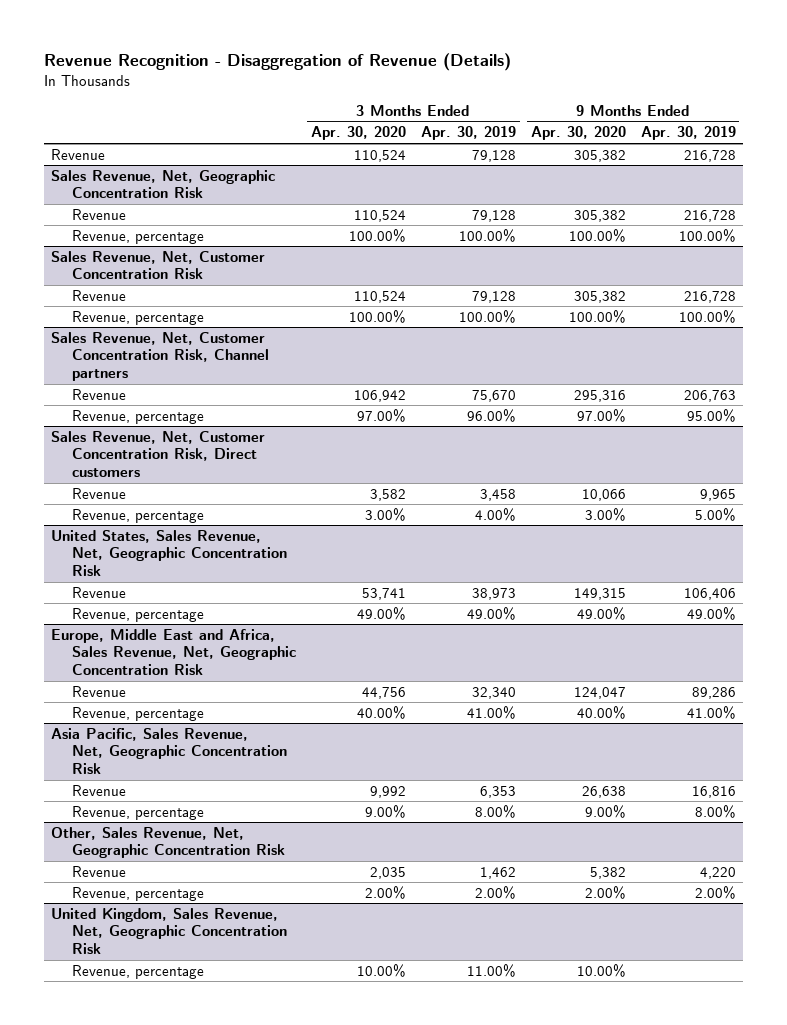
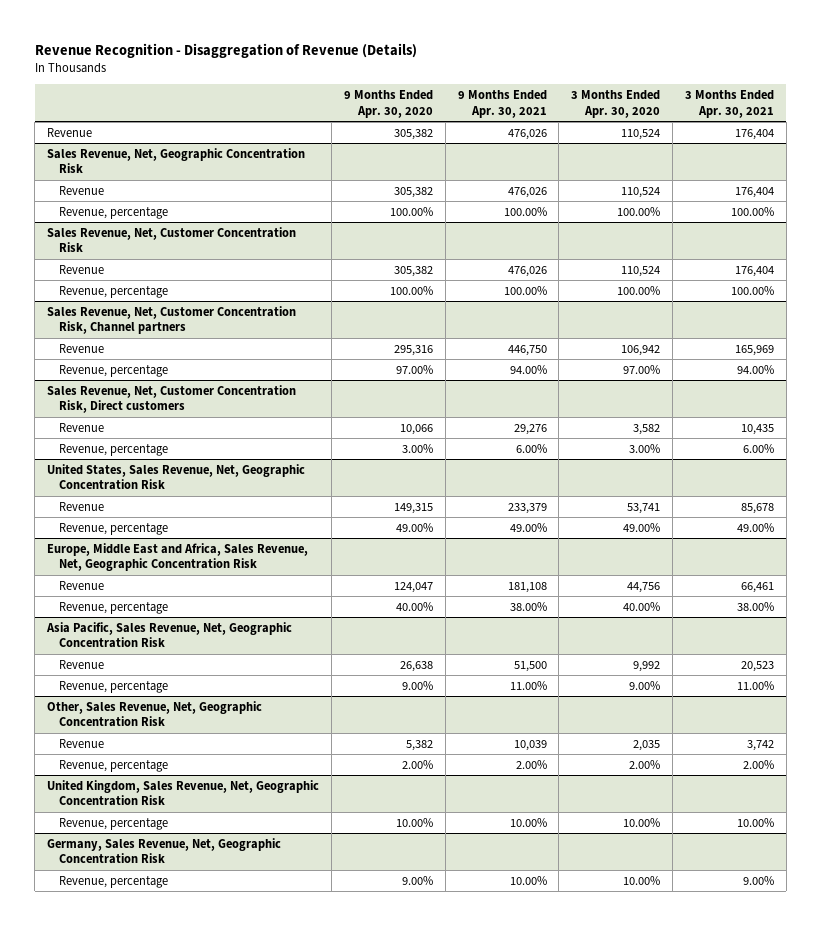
- | 3 Months Ended Apr. 30, 2020 | 3 Months Ended Apr. 30, 2019 | 9 Months Ended Apr. 30, 2020 | 9 Months Ended Apr. 30, 2019
+ | 9 Months Ended Apr. 30, 2020 | 9 Months Ended Apr. 30, 2021 | 3 Months Ended Apr. 30, 2020 | 3 Months Ended Apr. 30, 2021
+ Germany, Sales Revenue, Net, Geographic Concentration Risk
+ Revenue, percentage | 9.00% | 10.00% | 10.00% | 9.00%

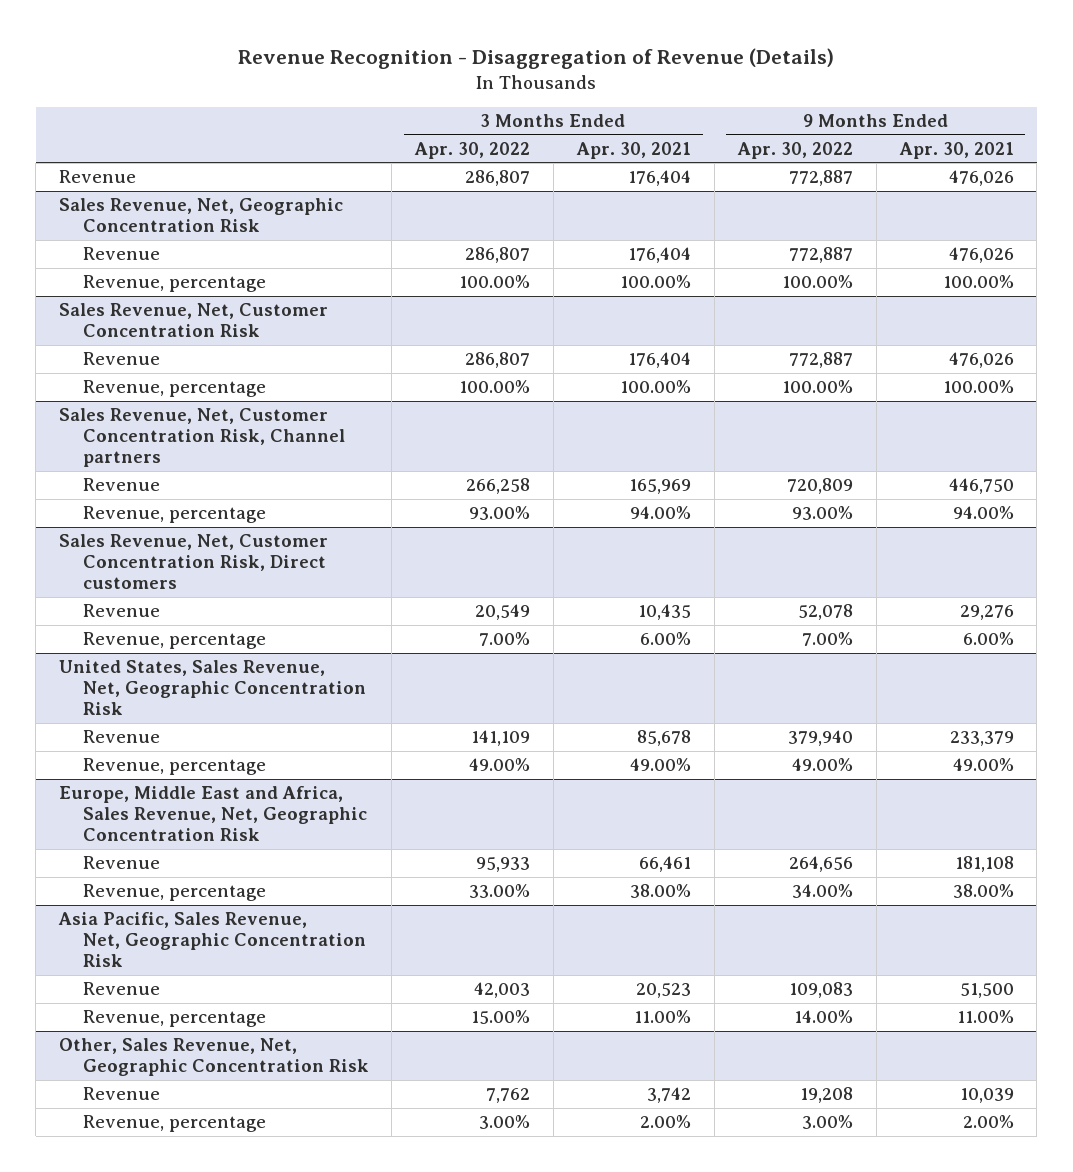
- | 9 Months Ended Apr. 30, 2020 | 9 Months Ended Apr. 30, 2021 | 3 Months Ended Apr. 30, 2020 | 3 Months Ended Apr. 30, 2021
+ | 3 Months Ended Apr. 30, 2022 | 3 Months Ended Apr. 30, 2021 | 9 Months Ended Apr. 30, 2022 | 9 Months Ended Apr. 30, 2021
- United Kingdom, Sales Revenue, Net, Geographic Concentration Risk
- Revenue, percentage | 10.00% | 10.00% | 10.00% | 10.00%
- Germany, Sales Revenue, Net, Geographic Concentration Risk
- Revenue, percentage | 9.00% | 10.00% | 10.00% | 9.00%

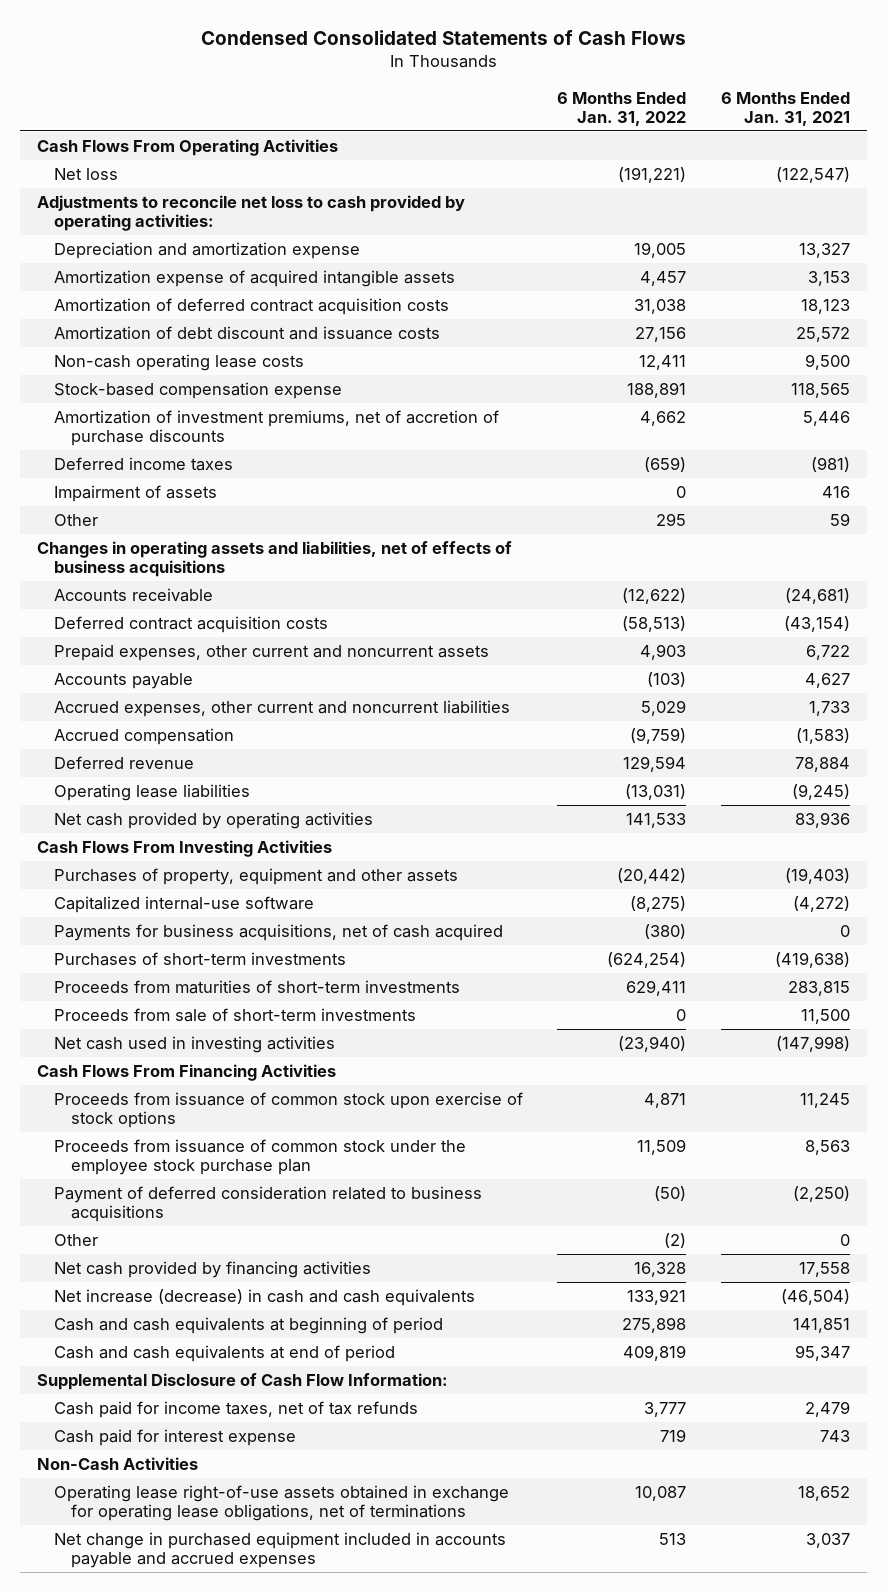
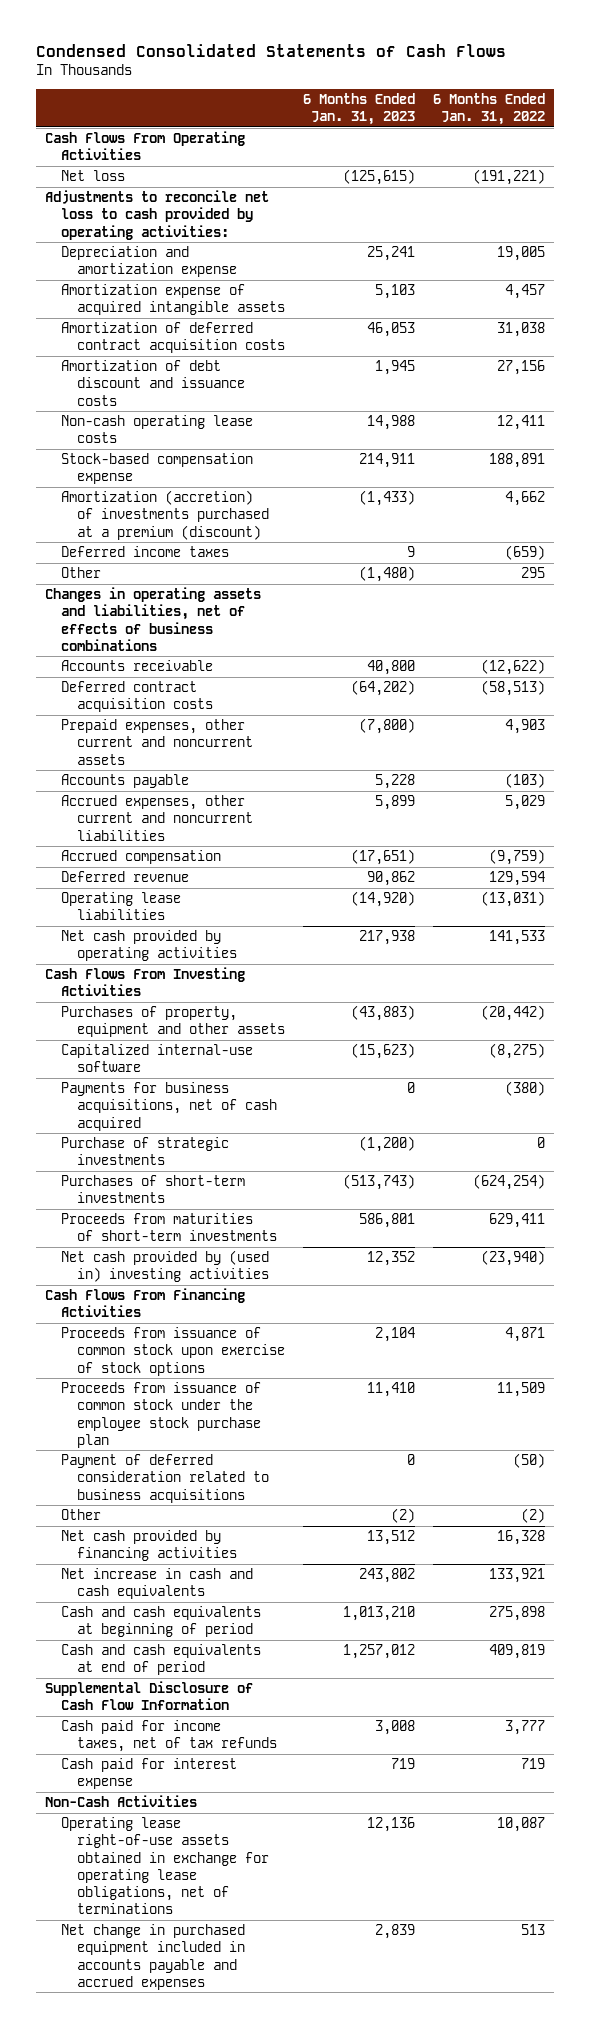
- | 6 Months Ended Jan. 31, 2022 | 6 Months Ended Jan. 31, 2021
+ | 6 Months Ended Jan. 31, 2023 | 6 Months Ended Jan. 31, 2022
- Amortization of investment premiums, net of accretion of purchase discounts | 4,662 | 5,446
+ Amortization (accretion) of investments purchased at a premium (discount) | (1,433) | 4,662
- Impairment of assets | 0 | 416
- Changes in operating assets and liabilities, net of effects of business acquisitions
+ Changes in operating assets and liabilities, net of effects of business combinations
+ Purchase of strategic investments | (1,200) | 0
- Proceeds from sale of short-term investments | 0 | 11,500
- Net cash used in investing activities | (23,940) | (147,998)
+ Net cash provided by (used in) investing activities | 12,352 | (23,940)
- Net increase (decrease) in cash and cash equivalents | 133,921 | (46,504)
+ Net increase in cash and cash equivalents | 243,802 | 133,921
- Supplemental Disclosure of Cash Flow Information:
+ Supplemental Disclosure of Cash Flow Information

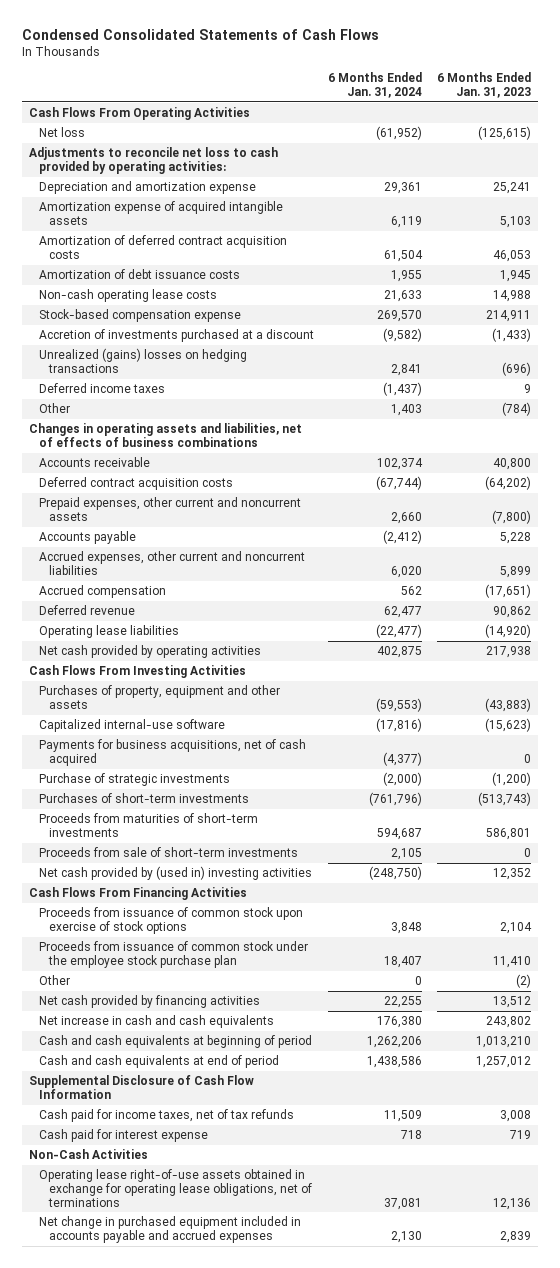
- | 6 Months Ended Jan. 31, 2023 | 6 Months Ended Jan. 31, 2022
+ | 6 Months Ended Jan. 31, 2024 | 6 Months Ended Jan. 31, 2023
- Amortization of debt discount and issuance costs | 1,945 | 27,156
+ Amortization of debt issuance costs | 1,955 | 1,945
- Amortization (accretion) of investments purchased at a premium (discount) | (1,433) | 4,662
+ Accretion of investments purchased at a discount | (9,582) | (1,433)
+ Unrealized (gains) losses on hedging transactions | 2,841 | (696)
- Other | (1,480) | 295
+ Other | 1,403 | (784)
+ Proceeds from sale of short-term investments | 2,105 | 0
- Payment of deferred consideration related to business acquisitions | 0 | (50)

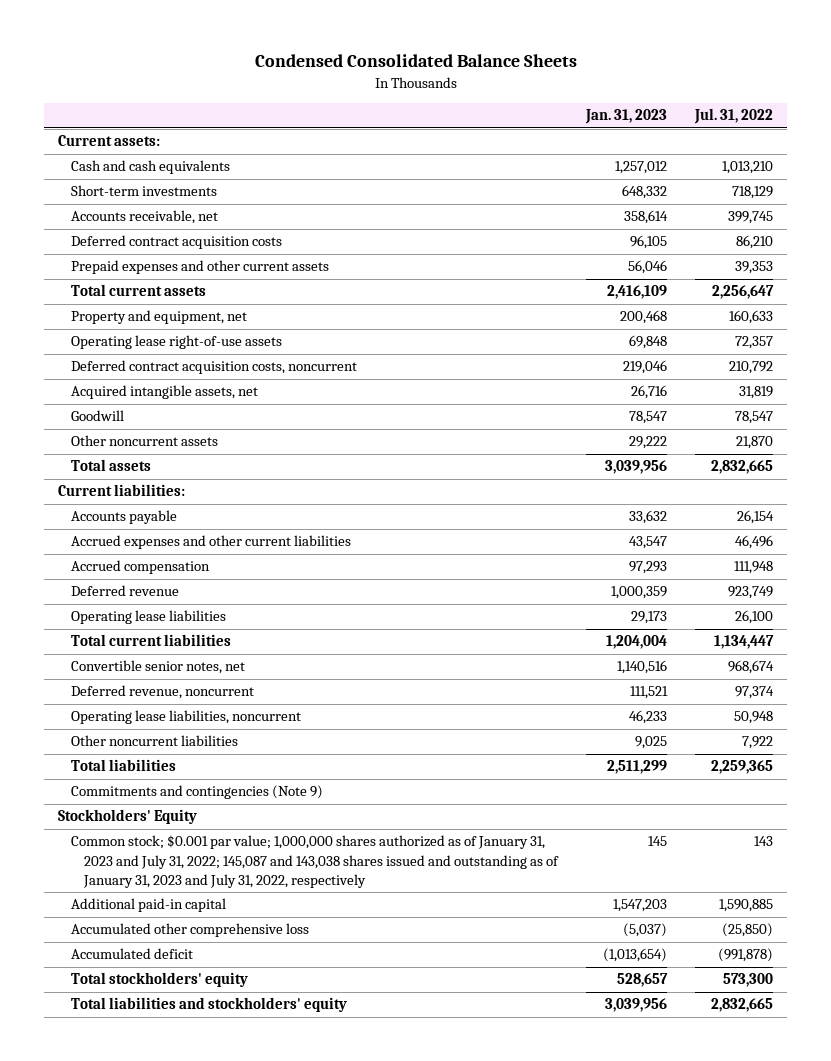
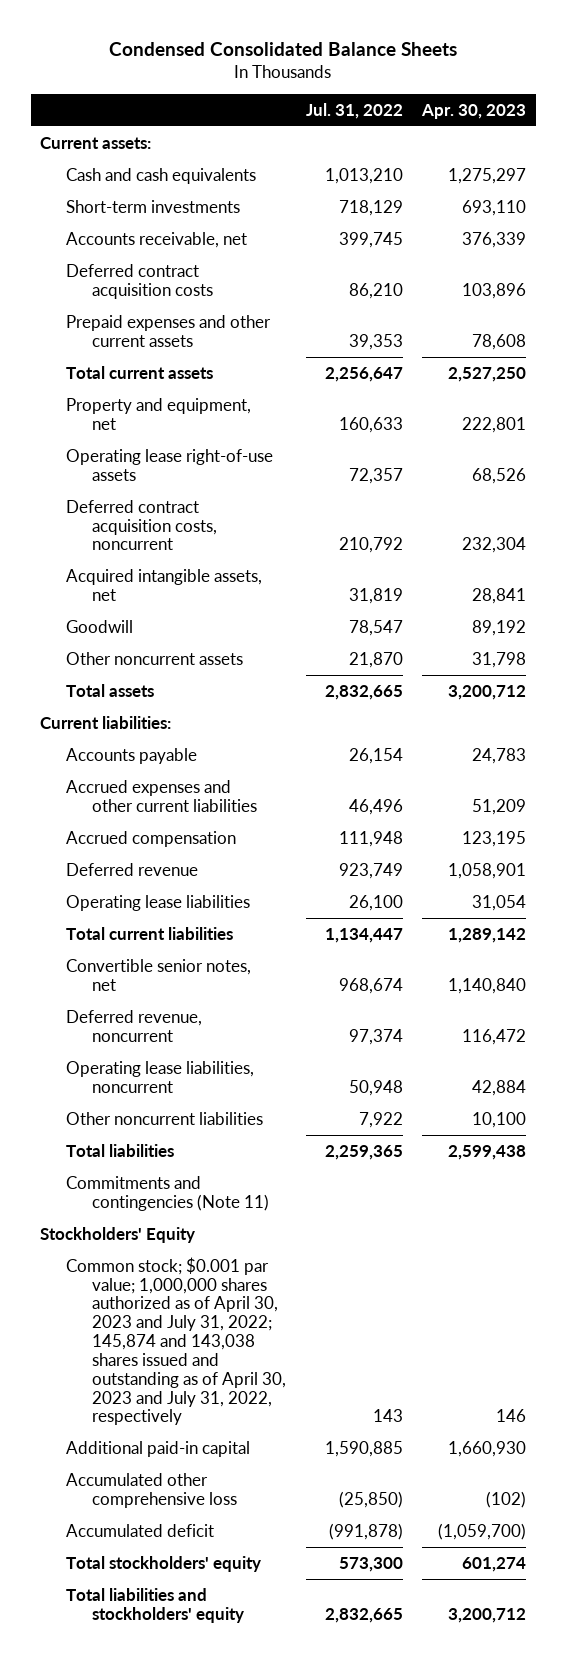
- | Jan. 31, 2023 | Jul. 31, 2022
+ | Jul. 31, 2022 | Apr. 30, 2023
- Commitments and contingencies (Note 9)
+ Commitments and contingencies (Note 11)
- Common stock; $0.001 par value; 1,000,000 shares authorized as of January 31, 2023 and July 31, 2022; 145,087 and 143,038 shares issued and outstanding as of January 31, 2023 and July 31, 2022, respectively | 145 | 143
+ Common stock; $0.001 par value; 1,000,000 shares authorized as of April 30, 2023 and July 31, 2022; 145,874 and 143,038 shares issued and outstanding as of April 30, 2023 and July 31, 2022, respectively | 143 | 146

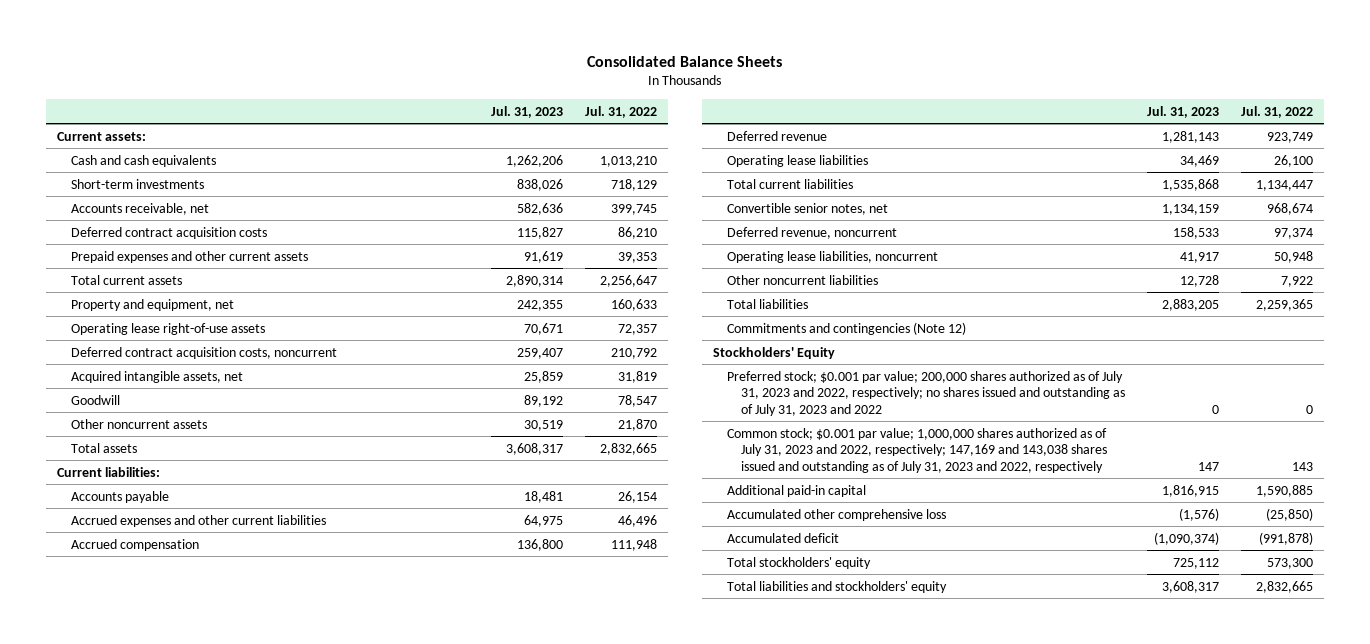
- Condensed Consolidated Balance Sheets
+ Consolidated Balance Sheets
- | Jul. 31, 2022 | Apr. 30, 2023
+ | Jul. 31, 2023 | Jul. 31, 2022
- Commitments and contingencies (Note 11)
+ Commitments and contingencies (Note 12)
- Common stock; $0.001 par value; 1,000,000 shares authorized as of April 30, 2023 and July 31, 2022; 145,874 and 143,038 shares issued and outstanding as of April 30, 2023 and July 31, 2022, respectively | 143 | 146
+ Preferred stock; $0.001 par value; 200,000 shares authorized as of July 31, 2023 and 2022, respectively; no shares issued and outstanding as of July 31, 2023 and 2022 | 0 | 0
+ Common stock; $0.001 par value; 1,000,000 shares authorized as of July 31, 2023 and 2022, respectively; 147,169 and 143,038 shares issued and outstanding as of July 31, 2023 and 2022, respectively | 147 | 143

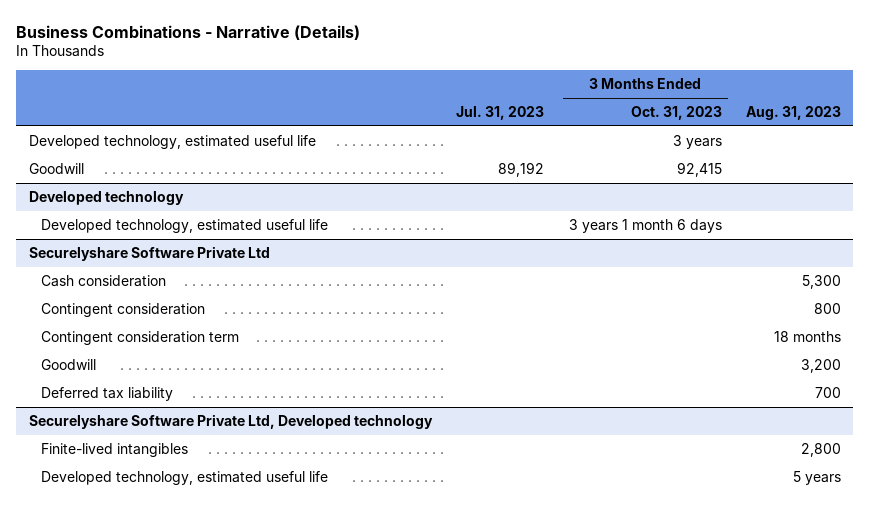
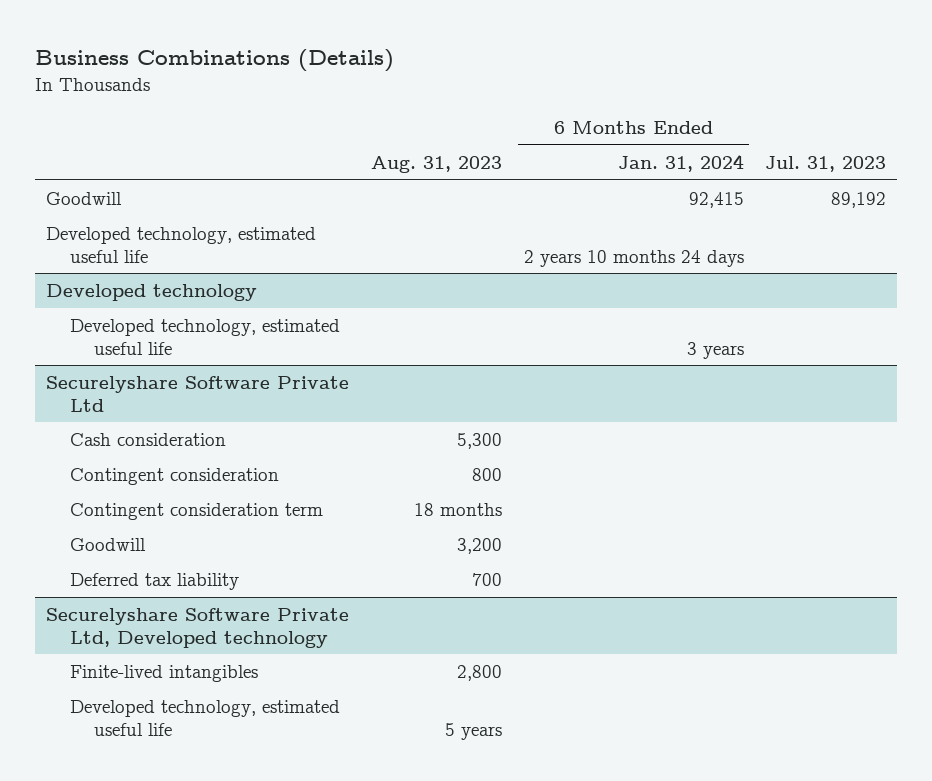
- Business Combinations - Narrative (Details)
+ Business Combinations (Details)
- | Jul. 31, 2023 | 3 Months Ended Oct. 31, 2023 | Aug. 31, 2023
+ | Aug. 31, 2023 | 6 Months Ended Jan. 31, 2024 | Jul. 31, 2023
moved down: Developed technology, estimated useful life | | 2 years 10 months 24 days |

